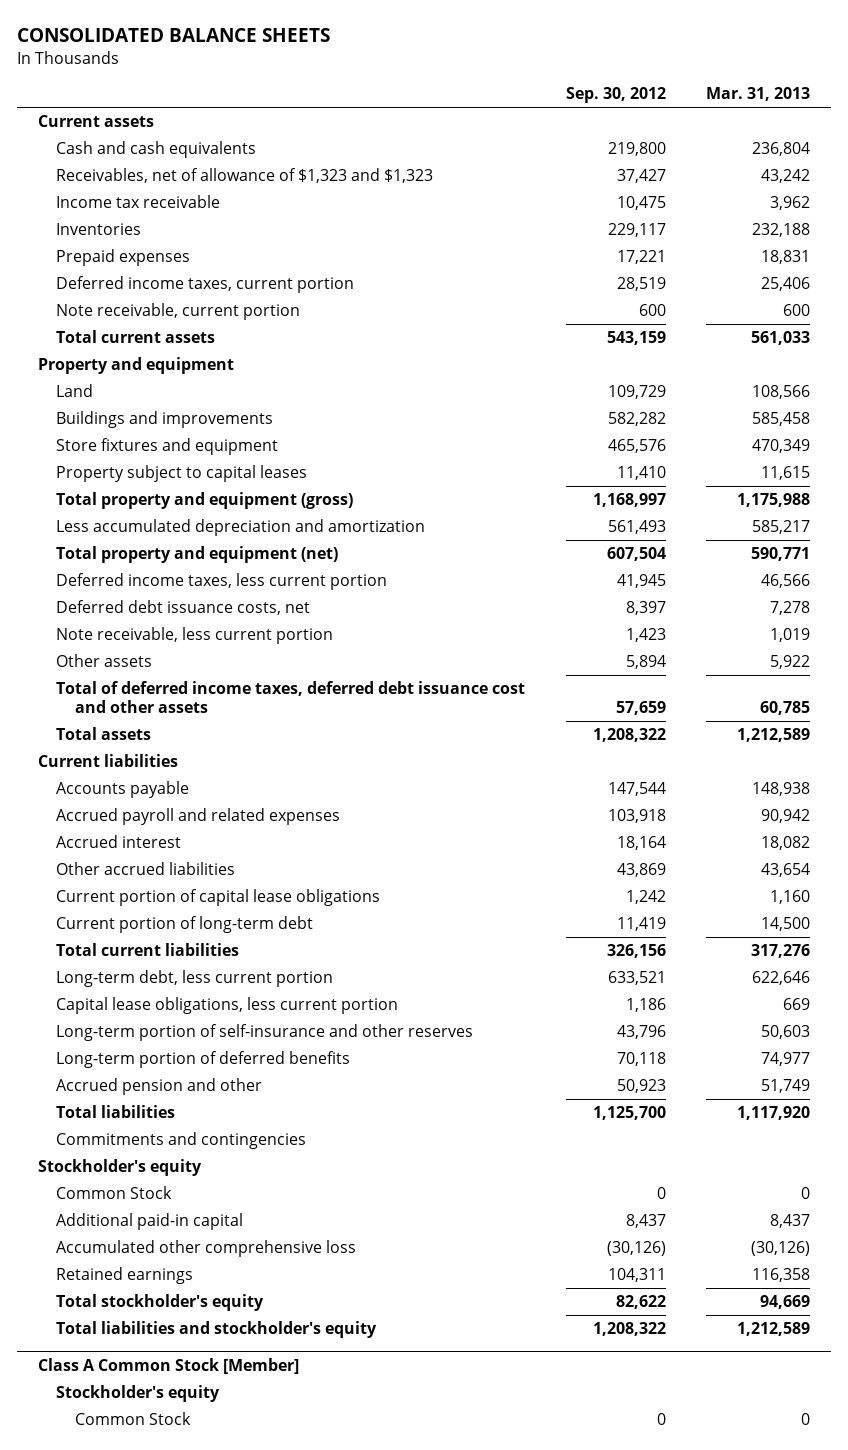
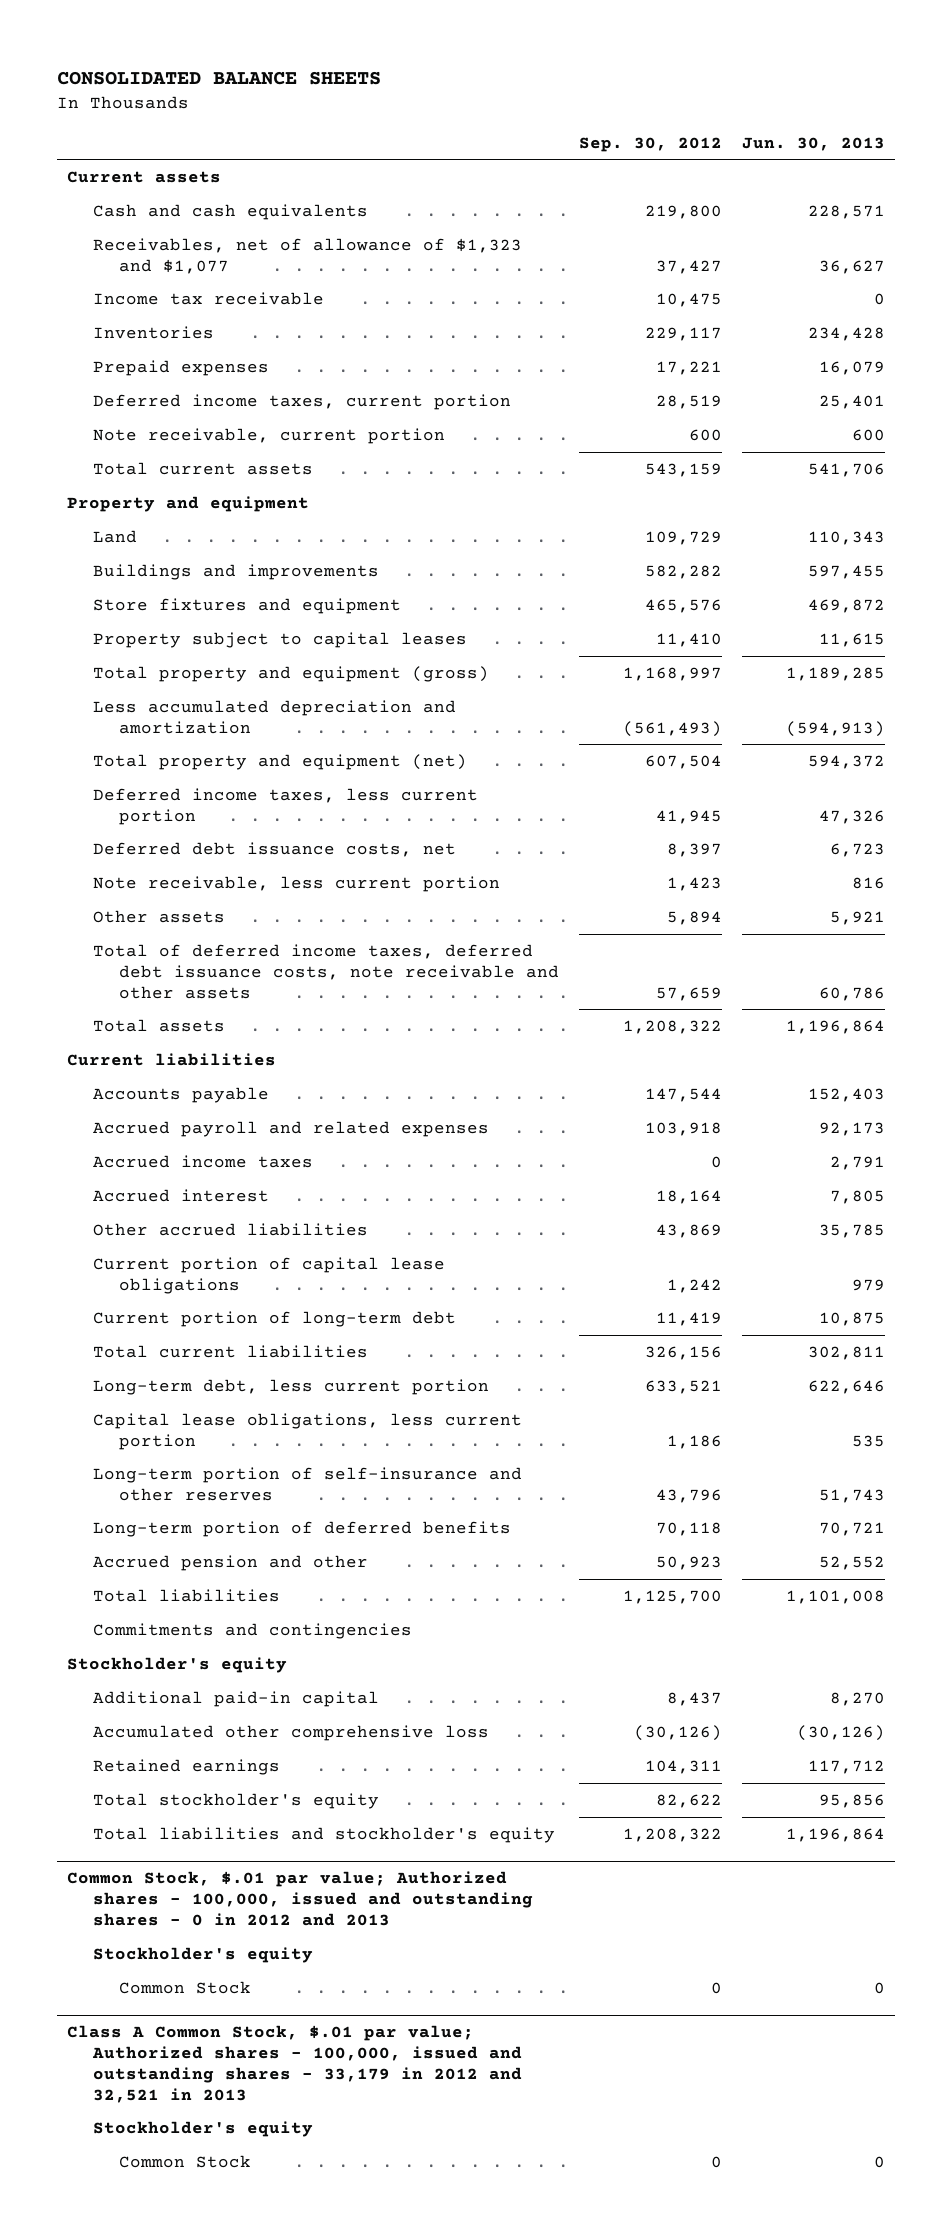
- | Sep. 30, 2012 | Mar. 31, 2013
+ | Sep. 30, 2012 | Jun. 30, 2013
- Receivables, net of allowance of $1,323 and $1,323 | 37,427 | 43,242
+ Receivables, net of allowance of $1,323 and $1,077 | 37,427 | 36,627
- Less accumulated depreciation and amortization | 561,493 | 585,217
+ Less accumulated depreciation and amortization | (561,493) | (594,913)
- Total of deferred income taxes, deferred debt issuance cost and other assets | 57,659 | 60,785
+ Total of deferred income taxes, deferred debt issuance costs, note receivable and other assets | 57,659 | 60,786
+ Accrued income taxes | 0 | 2,791
- Common Stock | 0 | 0
- Class A Common Stock [Member]
+ Common Stock, $.01 par value; Authorized shares - 100,000, issued and outstanding shares - 0 in 2012 and 2013
+ Class A Common Stock, $.01 par value; Authorized shares - 100,000, issued and outstanding shares - 33,179 in 2012 and 32,521 in 2013
+ Stockholder's equity
+ Common Stock | 0 | 0

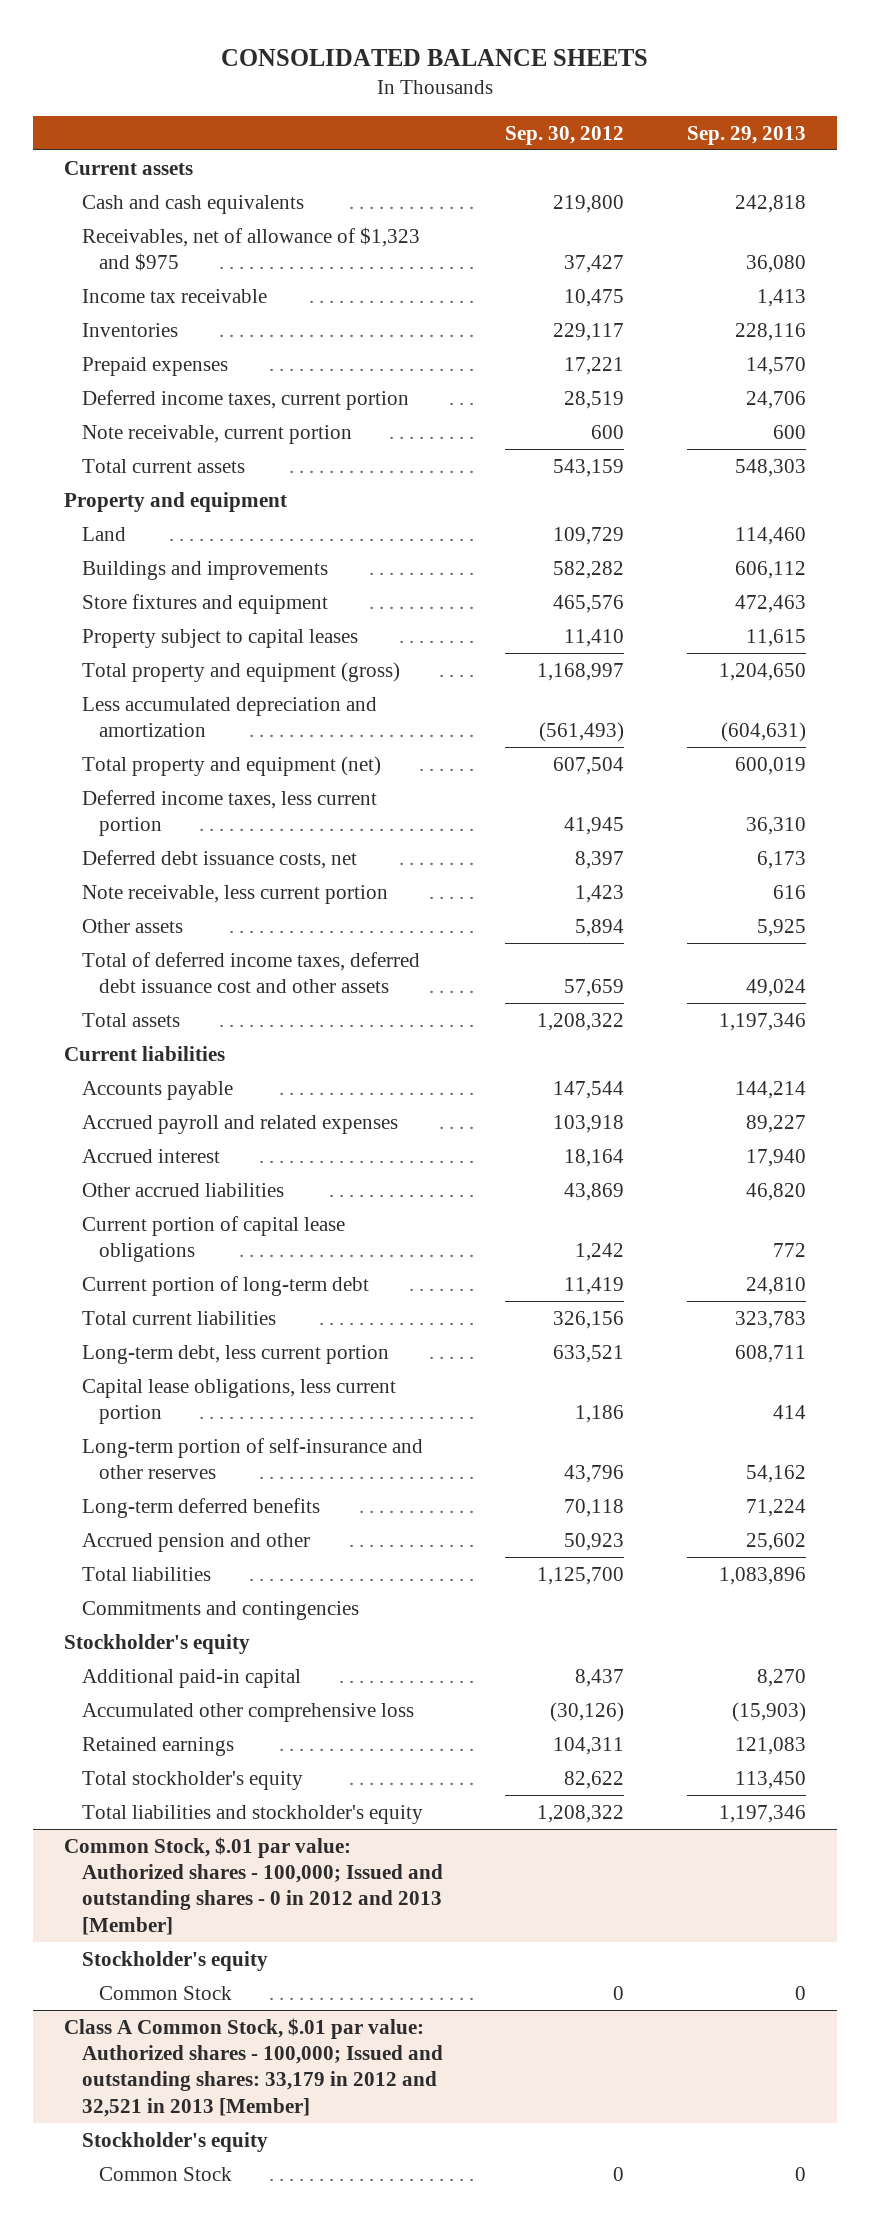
- | Sep. 30, 2012 | Jun. 30, 2013
+ | Sep. 30, 2012 | Sep. 29, 2013
- Receivables, net of allowance of $1,323 and $1,077 | 37,427 | 36,627
+ Receivables, net of allowance of $1,323 and $975 | 37,427 | 36,080
- Total of deferred income taxes, deferred debt issuance costs, note receivable and other assets | 57,659 | 60,786
+ Total of deferred income taxes, deferred debt issuance cost and other assets | 57,659 | 49,024
- Accrued income taxes | 0 | 2,791
- Long-term portion of deferred benefits | 70,118 | 70,721
+ Long-term deferred benefits | 70,118 | 71,224
- Common Stock, $.01 par value; Authorized shares - 100,000, issued and outstanding shares - 0 in 2012 and 2013
+ Common Stock, $.01 par value: Authorized shares - 100,000; Issued and outstanding shares - 0 in 2012 and 2013 [Member]
- Class A Common Stock, $.01 par value; Authorized shares - 100,000, issued and outstanding shares - 33,179 in 2012 and 32,521 in 2013
+ Class A Common Stock, $.01 par value: Authorized shares - 100,000; Issued and outstanding shares: 33,179 in 2012 and 32,521 in 2013 [Member]

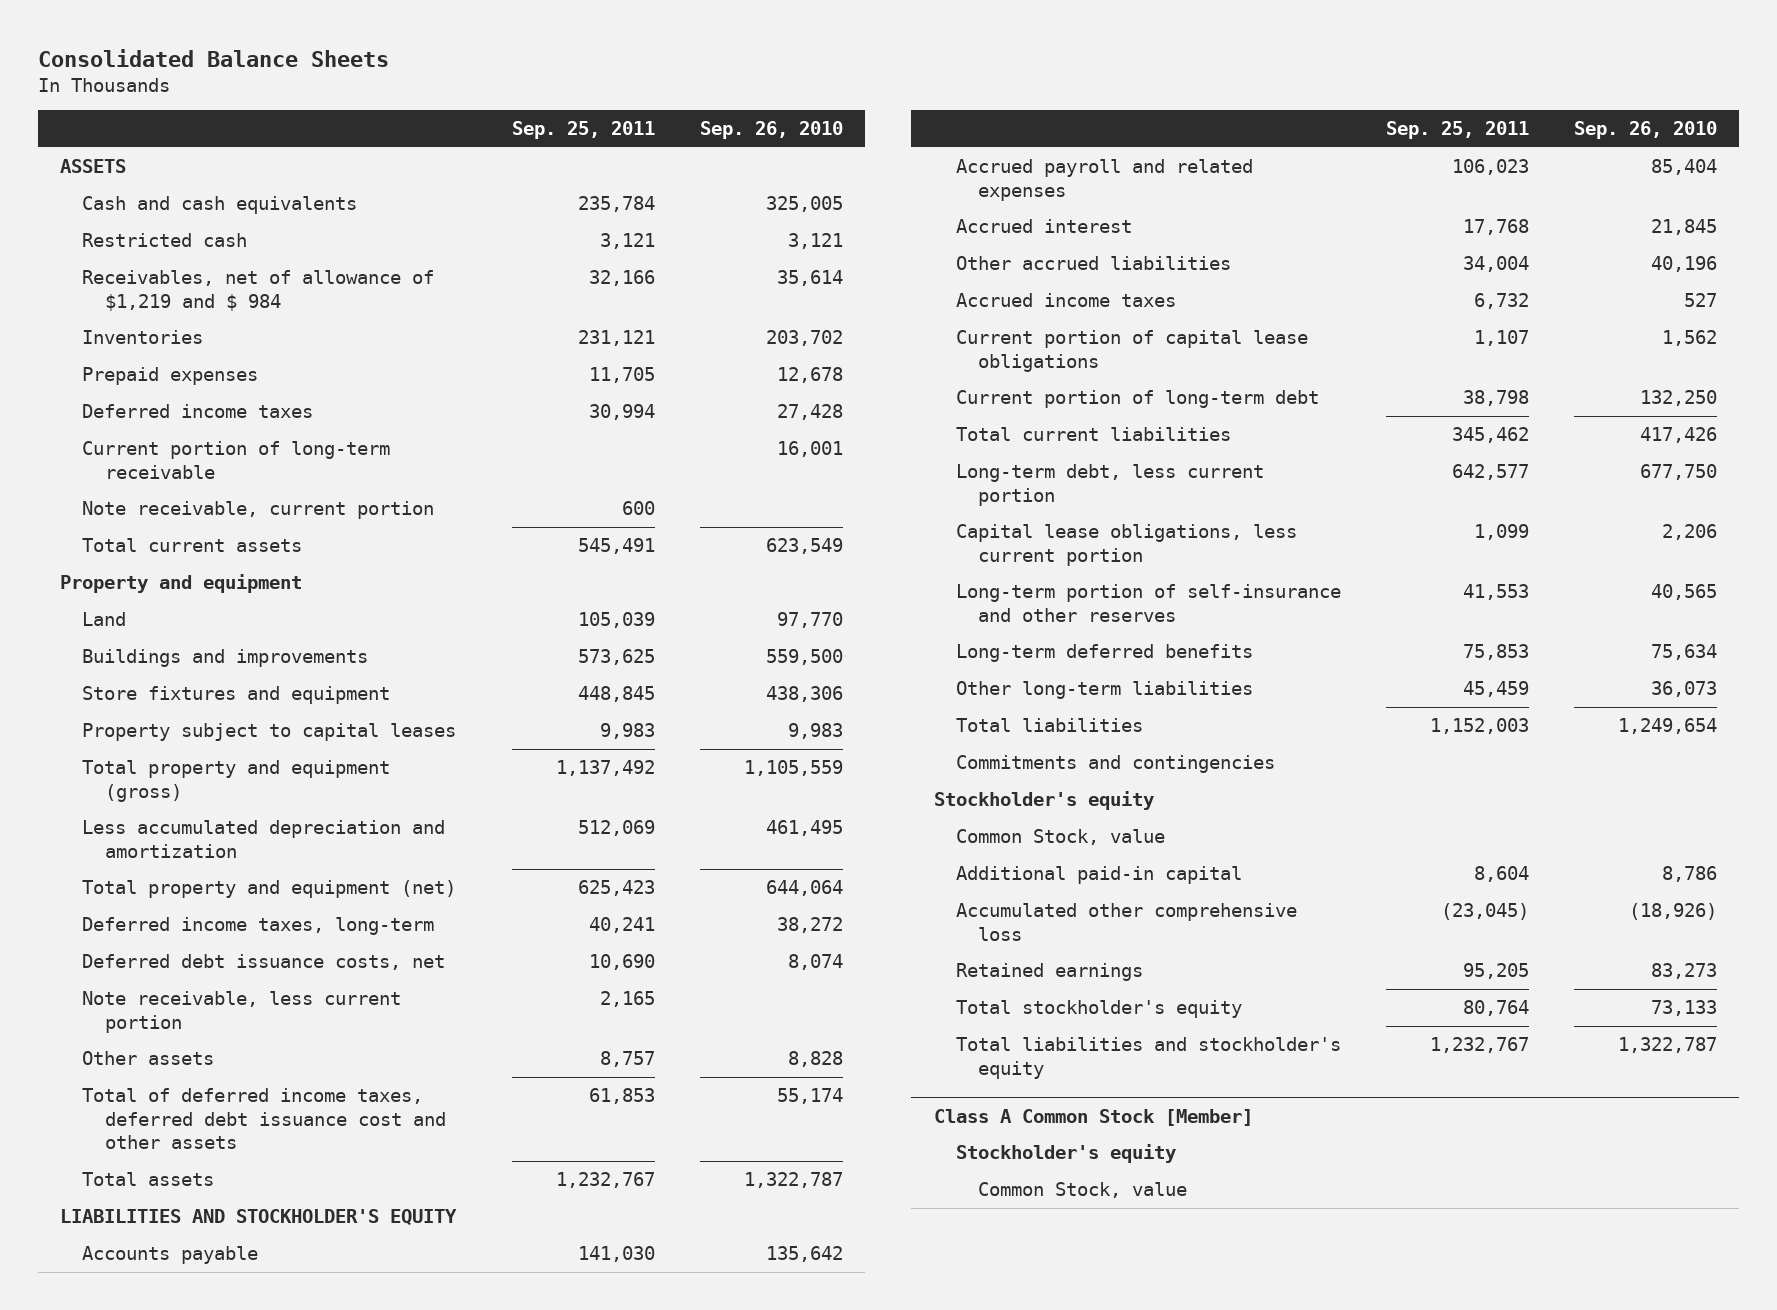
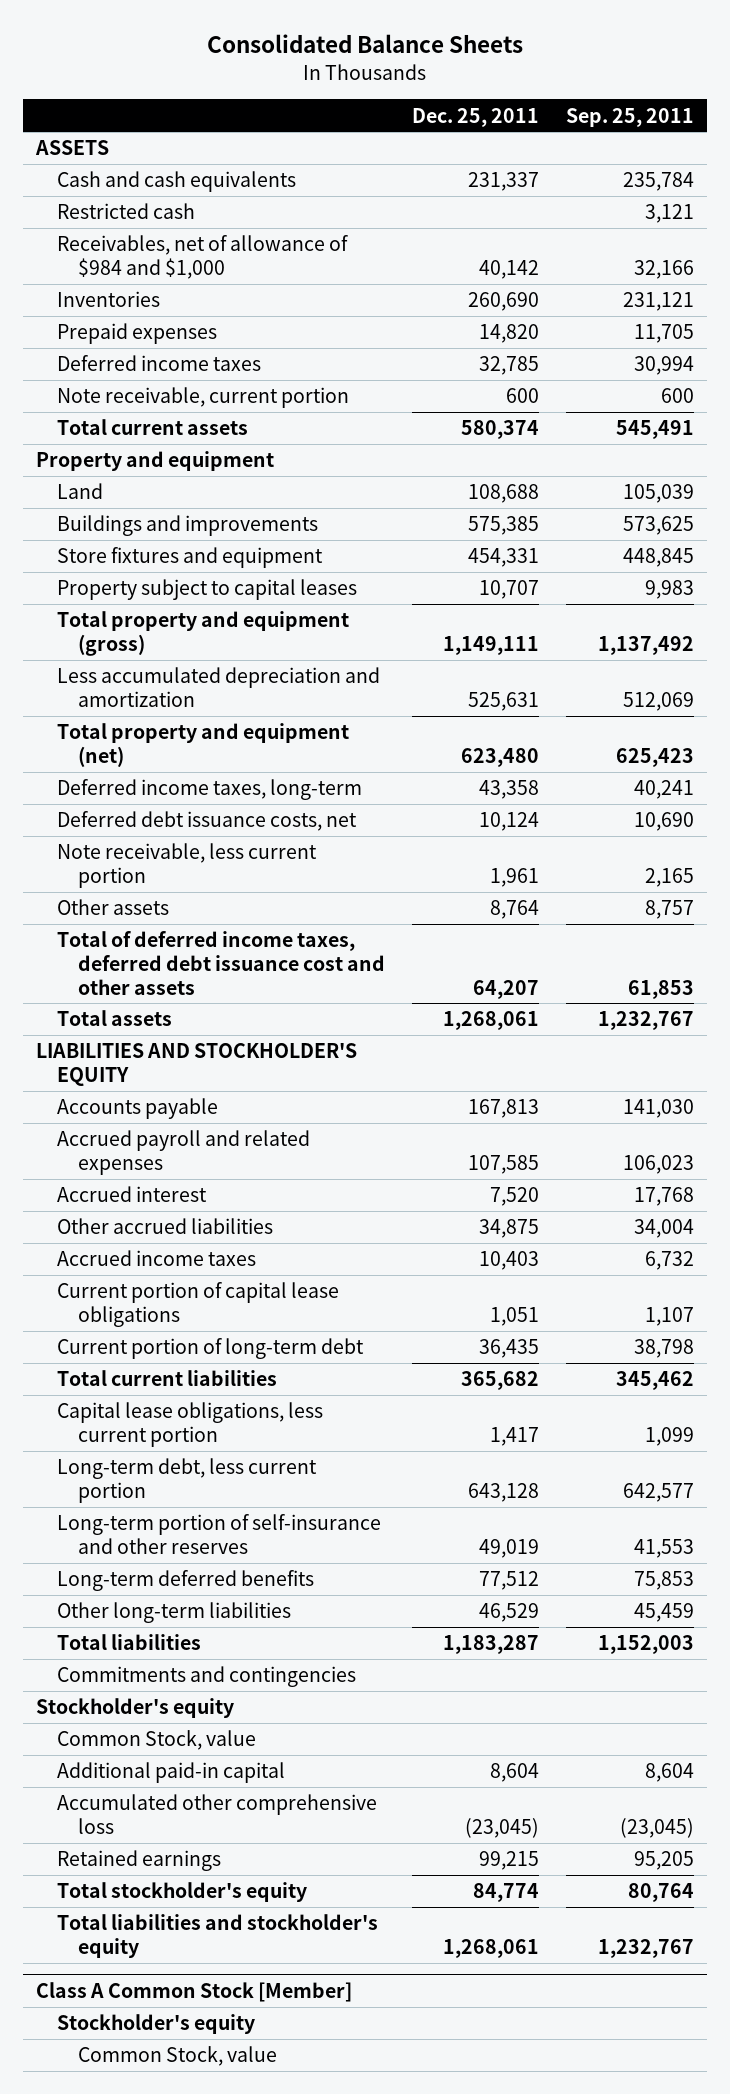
- | Sep. 25, 2011 | Sep. 26, 2010
+ | Dec. 25, 2011 | Sep. 25, 2011
- Receivables, net of allowance of $1,219 and $ 984 | 32,166 | 35,614
+ Receivables, net of allowance of $984 and $1,000 | 40,142 | 32,166
- Current portion of long-term receivable | | 16,001
moved down: Long-term debt, less current portion | 643,128 | 642,577

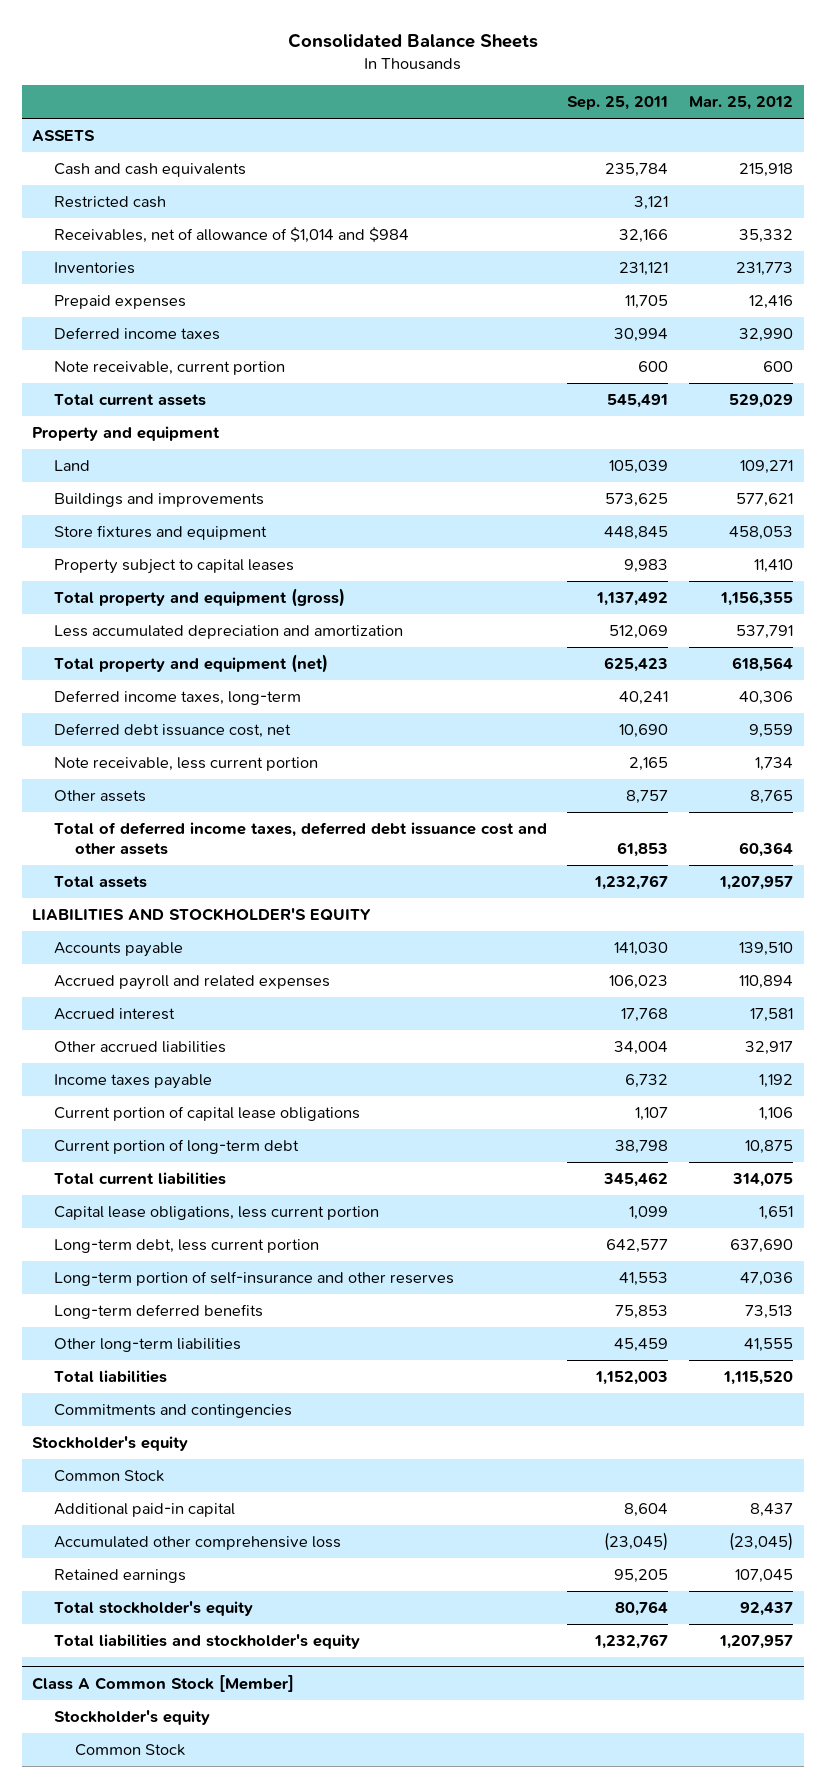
- | Dec. 25, 2011 | Sep. 25, 2011
+ | Sep. 25, 2011 | Mar. 25, 2012
- Receivables, net of allowance of $984 and $1,000 | 40,142 | 32,166
+ Receivables, net of allowance of $1,014 and $984 | 32,166 | 35,332
- Deferred debt issuance costs, net | 10,124 | 10,690
+ Deferred debt issuance cost, net | 10,690 | 9,559
- Accrued income taxes | 10,403 | 6,732
+ Income taxes payable | 6,732 | 1,192
- Common Stock, value
+ Common Stock
@ Class A Common Stock [Member]
- Common Stock, value
+ Common Stock

